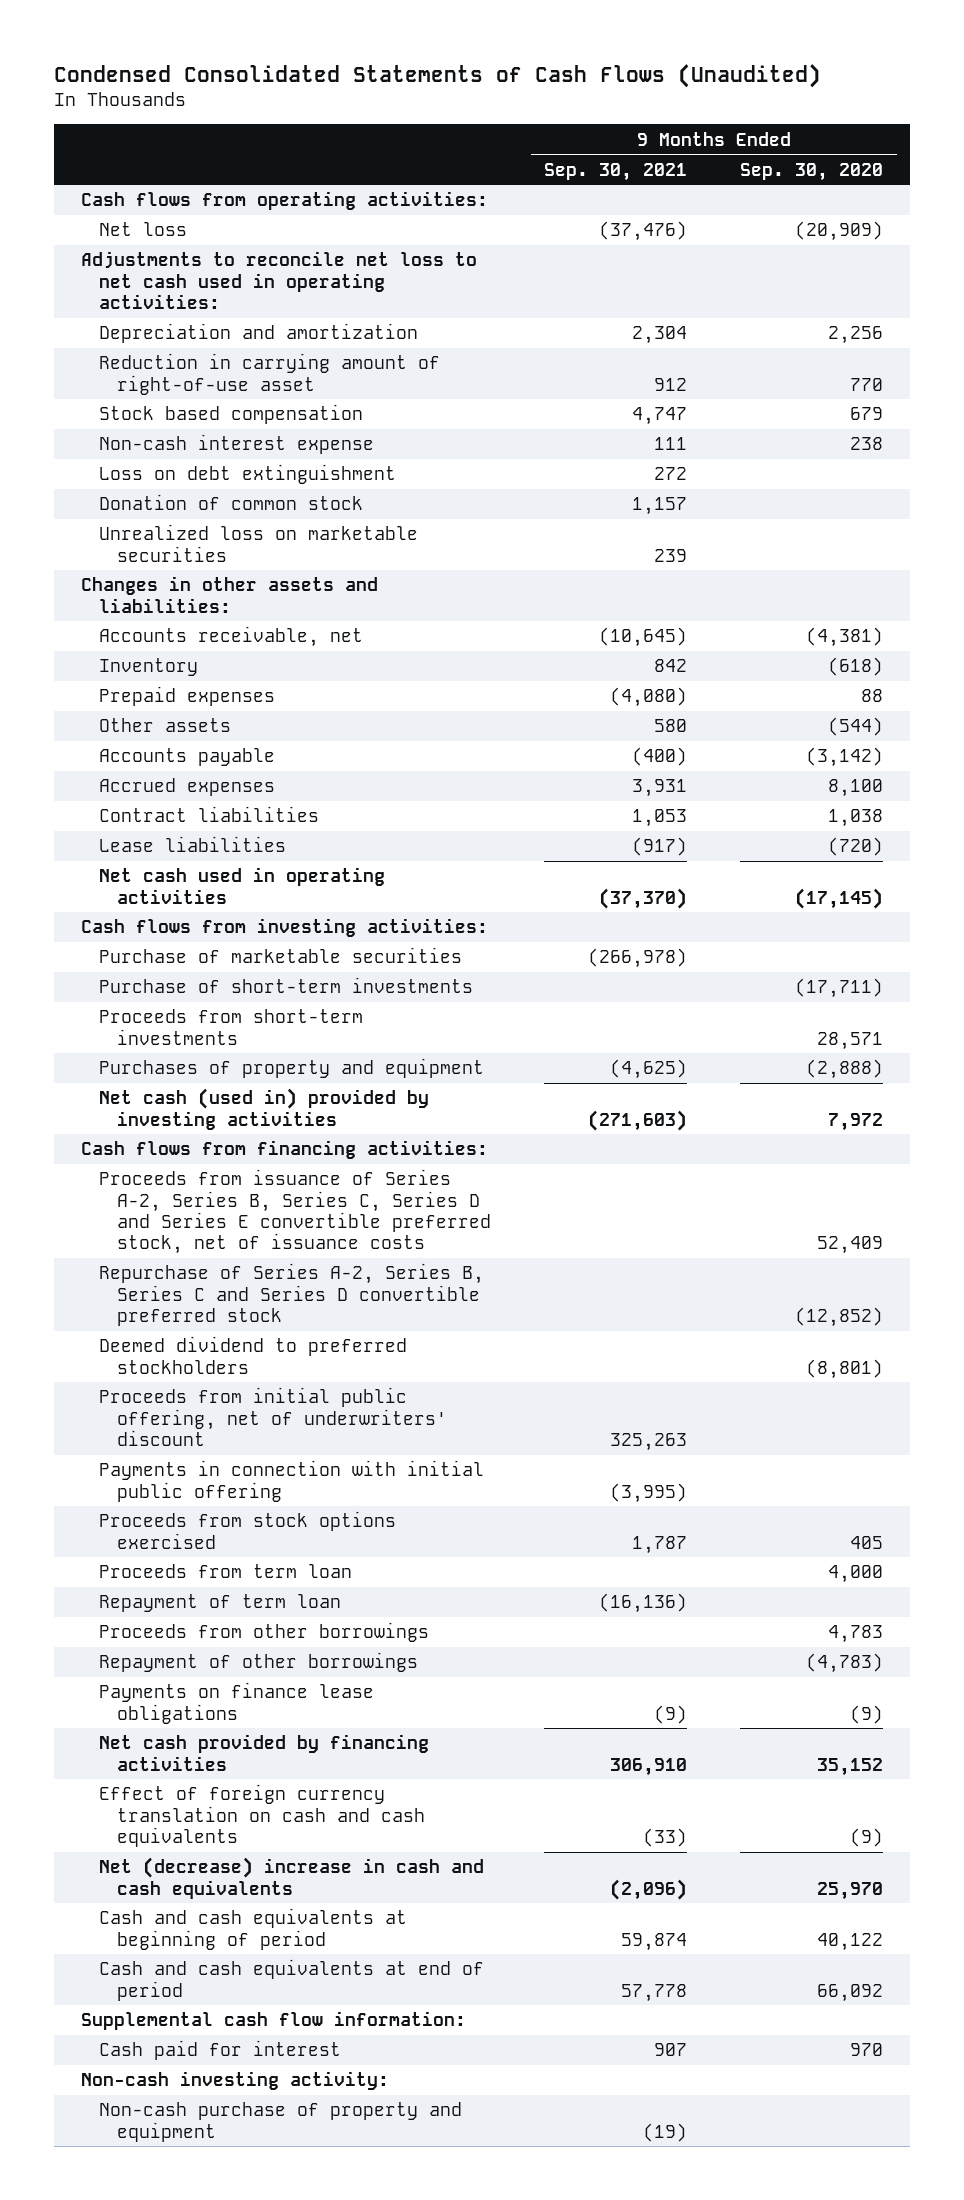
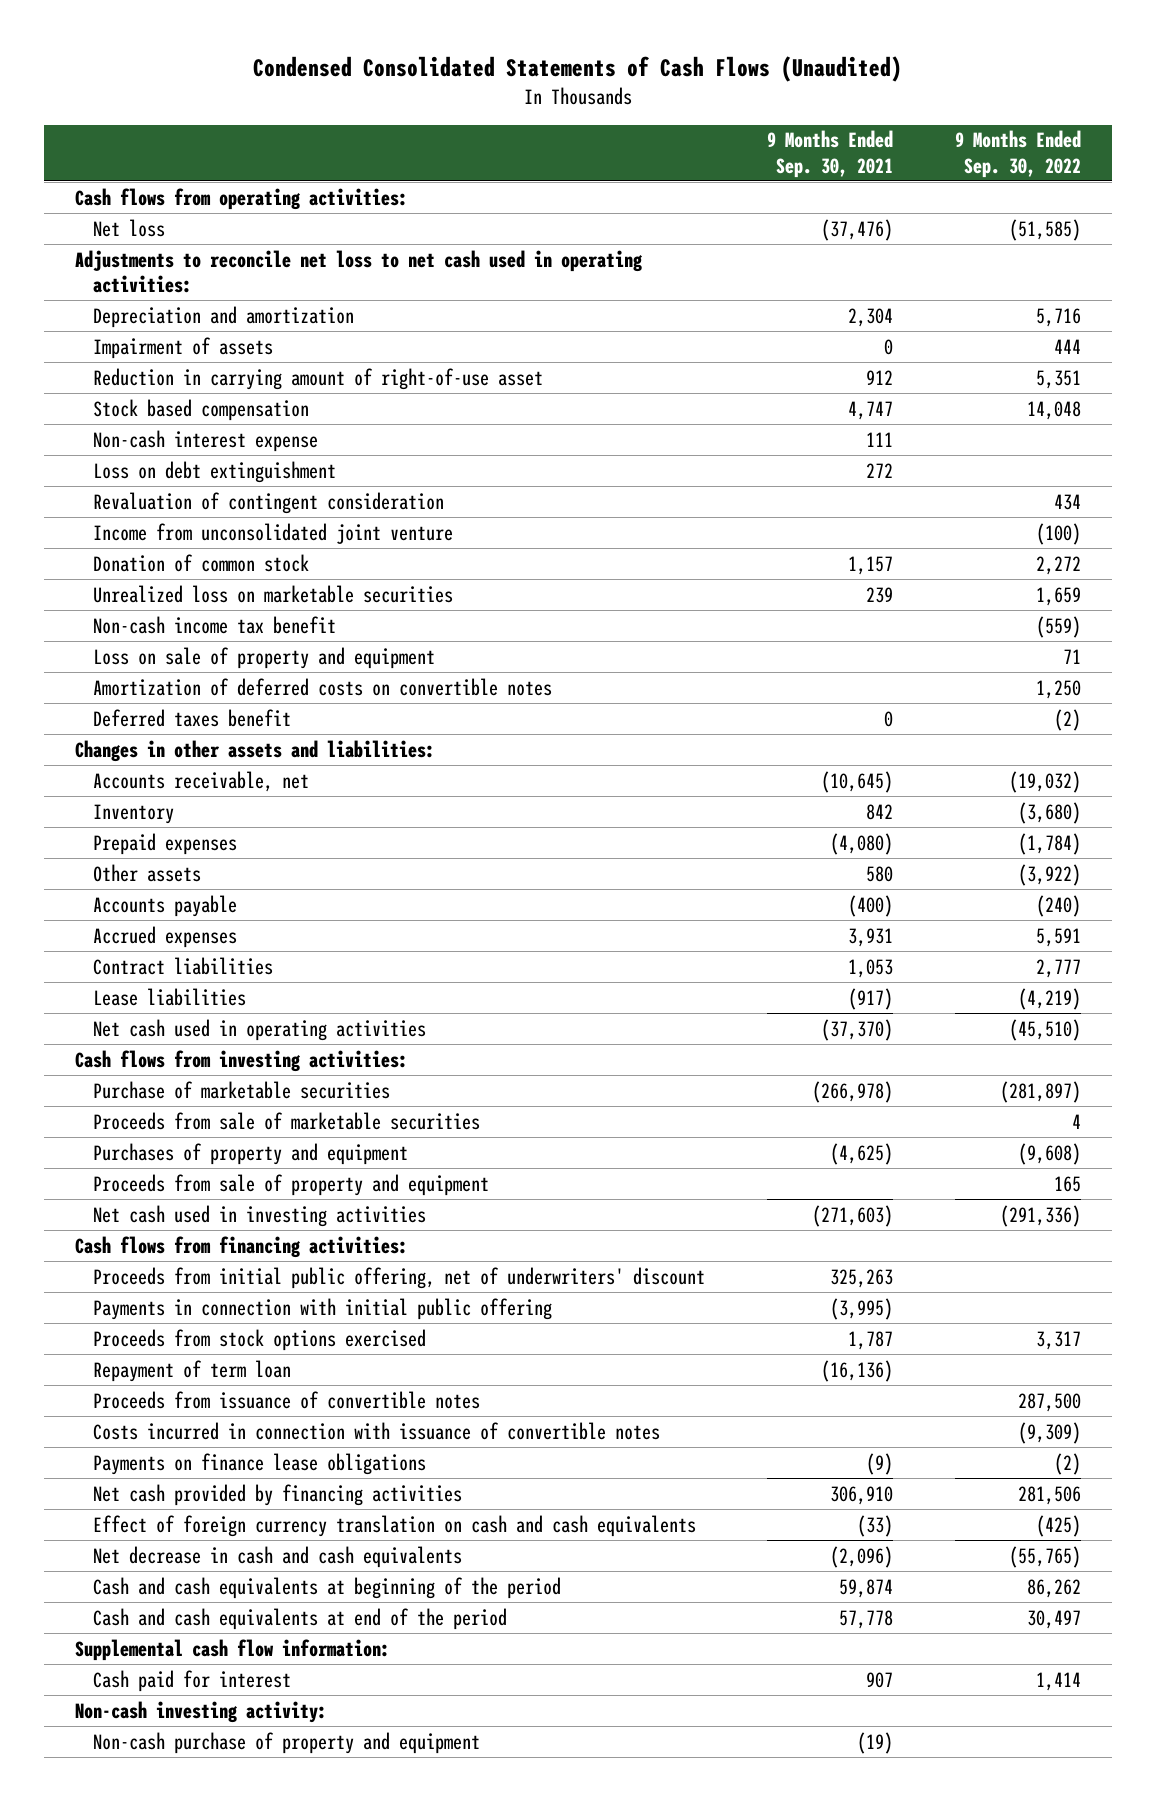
- | 9 Months Ended Sep. 30, 2021 | 9 Months Ended Sep. 30, 2020
+ | 9 Months Ended Sep. 30, 2021 | 9 Months Ended Sep. 30, 2022
+ Impairment of assets | 0 | 444
+ Revaluation of contingent consideration | | 434
+ Income from unconsolidated joint venture | | (100)
+ Non-cash income tax benefit | | (559)
+ Loss on sale of property and equipment | | 71
+ Amortization of deferred costs on convertible notes | | 1,250
+ Deferred taxes benefit | 0 | (2)
- Purchase of short-term investments | | (17,711)
- Proceeds from short-term investments | | 28,571
+ Proceeds from sale of marketable securities | | 4
- Net cash (used in) provided by investing activities | (271,603) | 7,972
+ Proceeds from sale of property and equipment | | 165
+ Net cash used in investing activities | (271,603) | (291,336)
- Proceeds from issuance of Series A-2, Series B, Series C, Series D and Series E convertible preferred stock, net of issuance costs | | 52,409
- Repurchase of Series A-2, Series B, Series C and Series D convertible preferred stock | | (12,852)
- Deemed dividend to preferred stockholders | | (8,801)
- Proceeds from term loan | | 4,000
- Proceeds from other borrowings | | 4,783
- Repayment of other borrowings | | (4,783)
+ Proceeds from issuance of convertible notes | | 287,500
+ Costs incurred in connection with issuance of convertible notes | | (9,309)
- Net (decrease) increase in cash and cash equivalents | (2,096) | 25,970
- Cash and cash equivalents at beginning of period | 59,874 | 40,122
- Cash and cash equivalents at end of period | 57,778 | 66,092
+ Net decrease in cash and cash equivalents | (2,096) | (55,765)
+ Cash and cash equivalents at beginning of the period | 59,874 | 86,262
+ Cash and cash equivalents at end of the period | 57,778 | 30,497

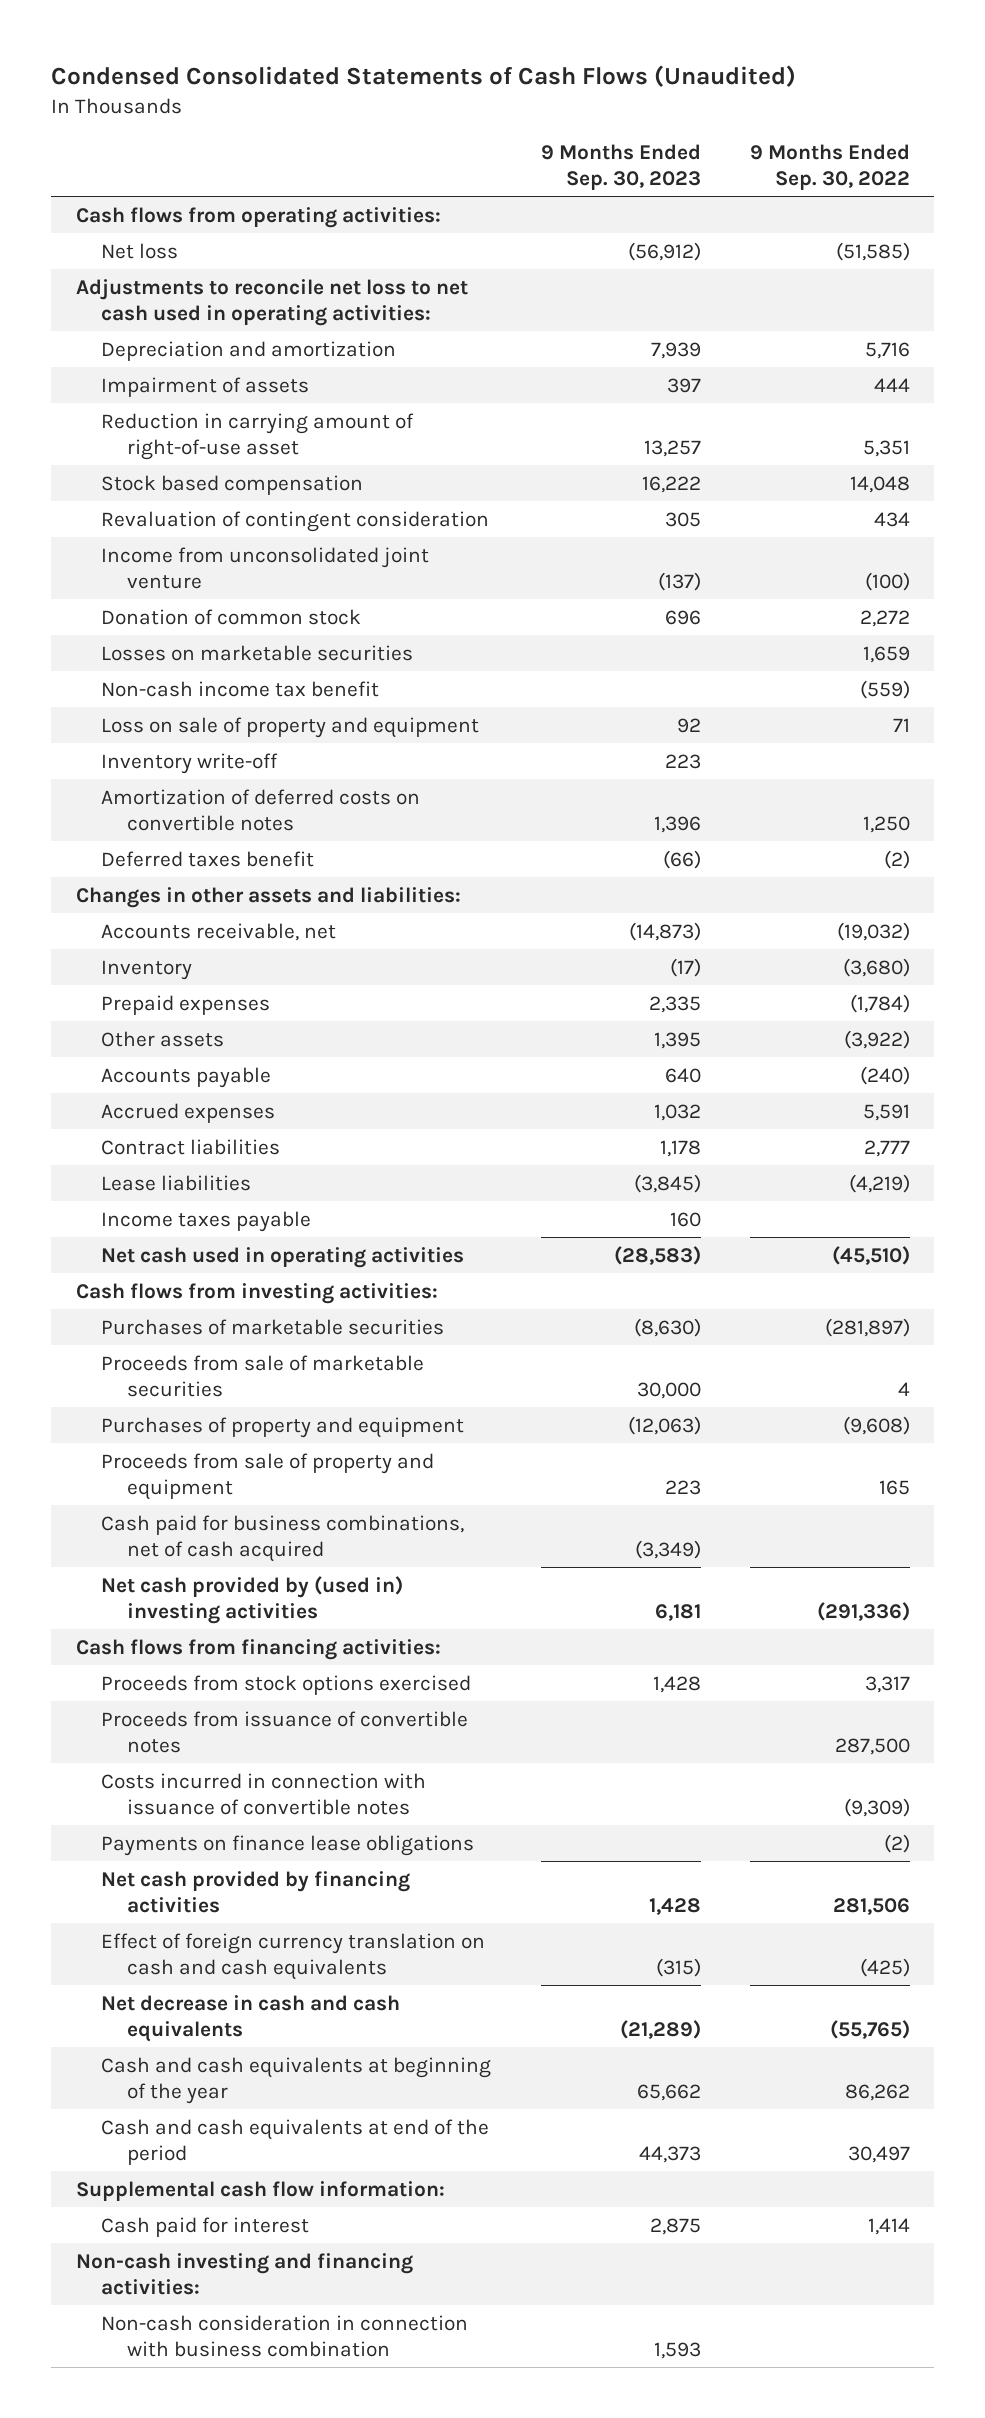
- | 9 Months Ended Sep. 30, 2021 | 9 Months Ended Sep. 30, 2022
+ | 9 Months Ended Sep. 30, 2023 | 9 Months Ended Sep. 30, 2022
- Non-cash interest expense | 111 |
- Loss on debt extinguishment | 272 |
- Unrealized loss on marketable securities | 239 | 1,659
+ Losses on marketable securities | | 1,659
+ Inventory write-off | 223 |
+ Income taxes payable | 160 |
- Purchase of marketable securities | (266,978) | (281,897)
+ Purchases of marketable securities | (8,630) | (281,897)
- Net cash used in investing activities | (271,603) | (291,336)
+ Cash paid for business combinations, net of cash acquired | (3,349) |
+ Net cash provided by (used in) investing activities | 6,181 | (291,336)
- Proceeds from initial public offering, net of underwriters' discount | 325,263 |
- Payments in connection with initial public offering | (3,995) |
- Repayment of term loan | (16,136) |
- Cash and cash equivalents at beginning of the period | 59,874 | 86,262
+ Cash and cash equivalents at beginning of the year | 65,662 | 86,262
- Non-cash investing activity:
- Non-cash purchase of property and equipment | (19) |
+ Non-cash investing and financing activities:
+ Non-cash consideration in connection with business combination | 1,593 |

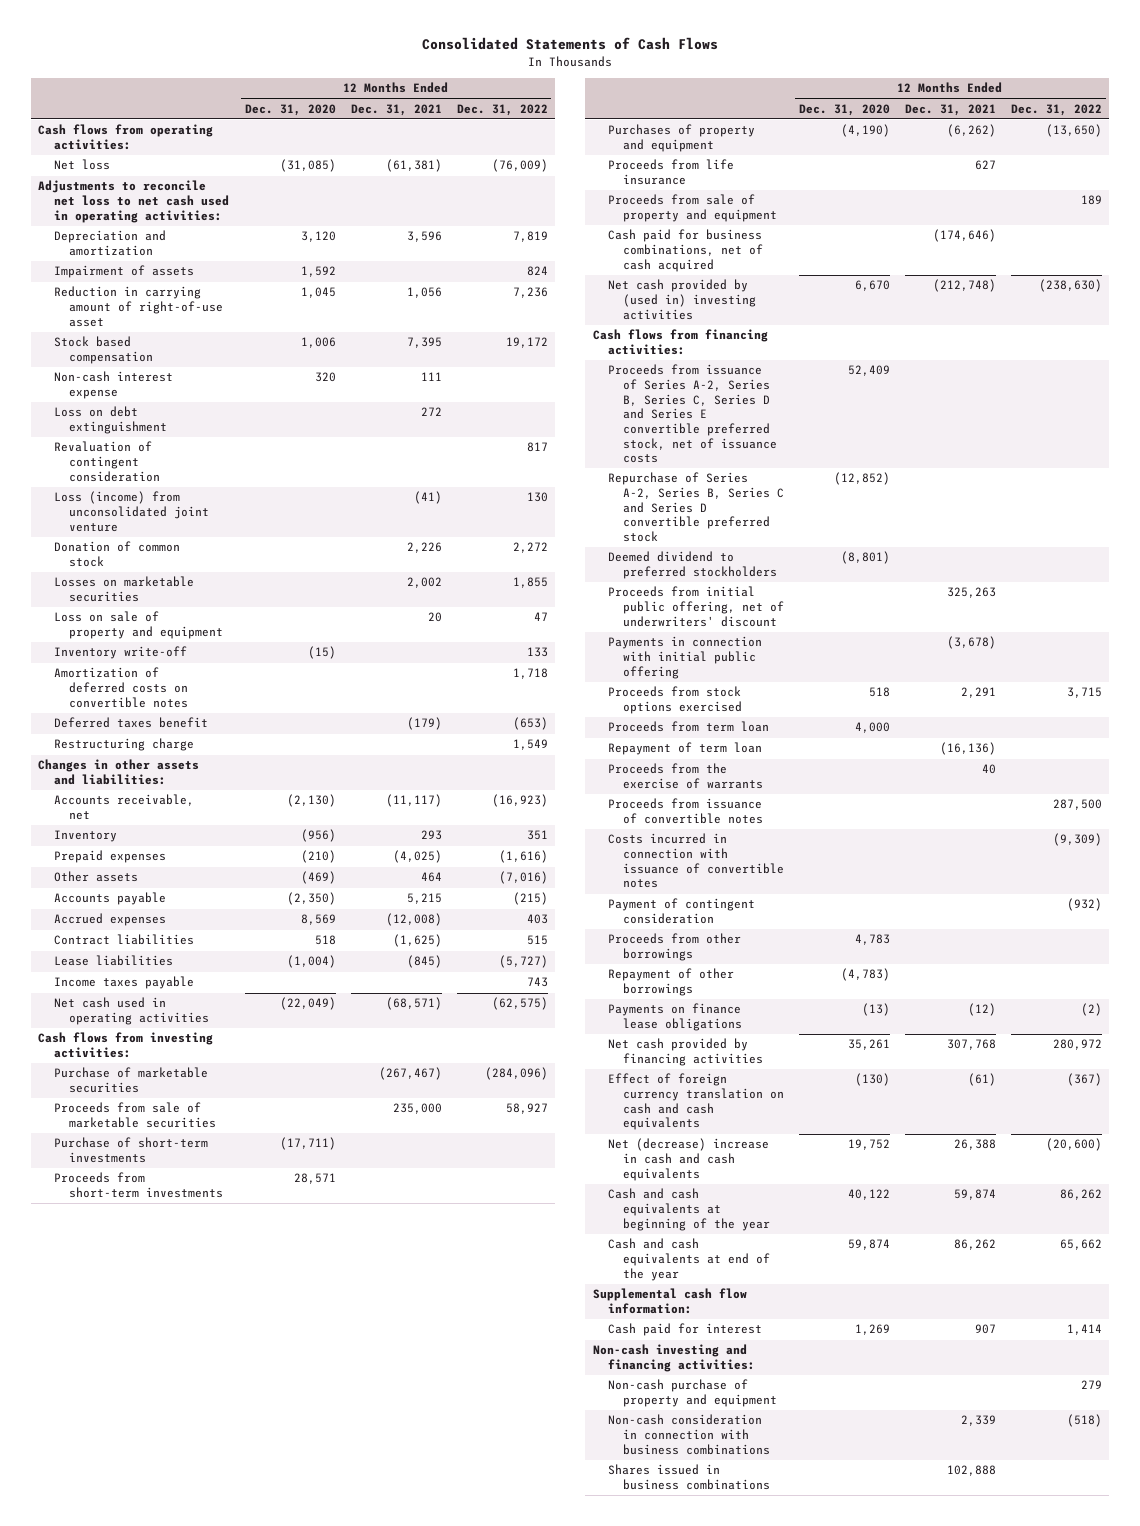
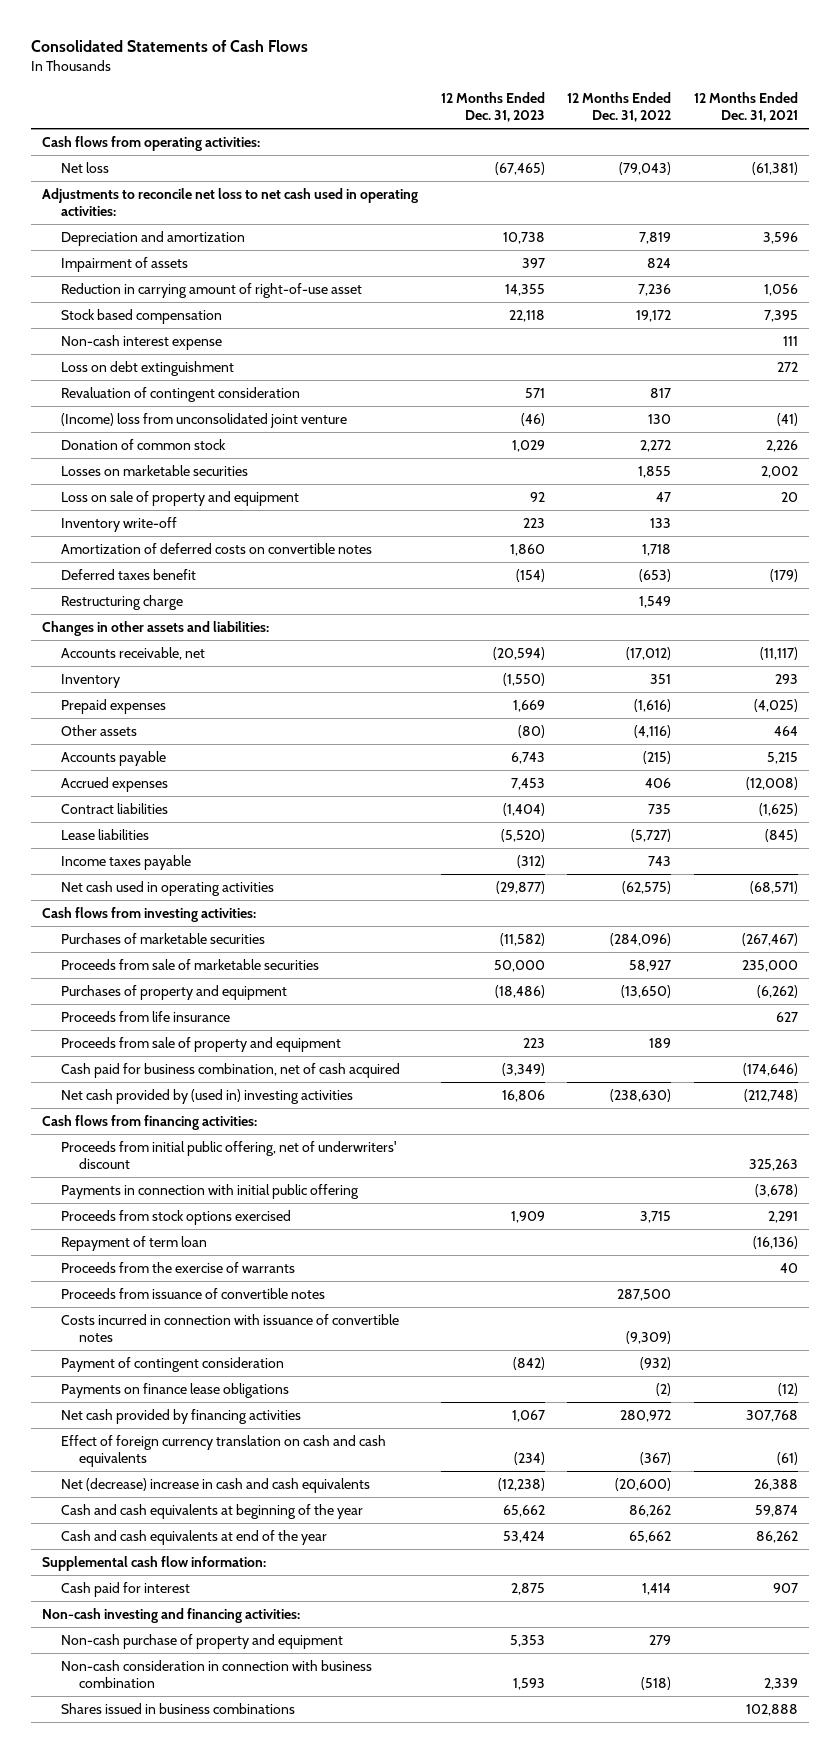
- | 12 Months Ended Dec. 31, 2020 | 12 Months Ended Dec. 31, 2021 | 12 Months Ended Dec. 31, 2022
+ | 12 Months Ended Dec. 31, 2023 | 12 Months Ended Dec. 31, 2022 | 12 Months Ended Dec. 31, 2021
- Net loss | (31,085) | (61,381) | (76,009)
+ Net loss | (67,465) | (79,043) | (61,381)
- Loss (income) from unconsolidated joint venture | | (41) | 130
+ (Income) loss from unconsolidated joint venture | (46) | 130 | (41)
- Accounts receivable, net | (2,130) | (11,117) | (16,923)
+ Accounts receivable, net | (20,594) | (17,012) | (11,117)
- Other assets | (469) | 464 | (7,016)
+ Other assets | (80) | (4,116) | 464
- Accrued expenses | 8,569 | (12,008) | 403
- Contract liabilities | 518 | (1,625) | 515
+ Accrued expenses | 7,453 | 406 | (12,008)
+ Contract liabilities | (1,404) | 735 | (1,625)
- Purchase of marketable securities | | (267,467) | (284,096)
+ Purchases of marketable securities | (11,582) | (284,096) | (267,467)
- Purchase of short-term investments | (17,711) | |
- Proceeds from short-term investments | 28,571 | |
- Cash paid for business combinations, net of cash acquired | | (174,646) |
+ Cash paid for business combination, net of cash acquired | (3,349) | | (174,646)
- Proceeds from issuance of Series A-2, Series B, Series C, Series D and Series E convertible preferred stock, net of issuance costs | 52,409 | |
- Repurchase of Series A-2, Series B, Series C and Series D convertible preferred stock | (12,852) | |
- Deemed dividend to preferred stockholders | (8,801) | |
- Proceeds from term loan | 4,000 | |
- Proceeds from other borrowings | 4,783 | |
- Repayment of other borrowings | (4,783) | |
- Non-cash consideration in connection with business combinations | | 2,339 | (518)
+ Non-cash consideration in connection with business combination | 1,593 | (518) | 2,339

